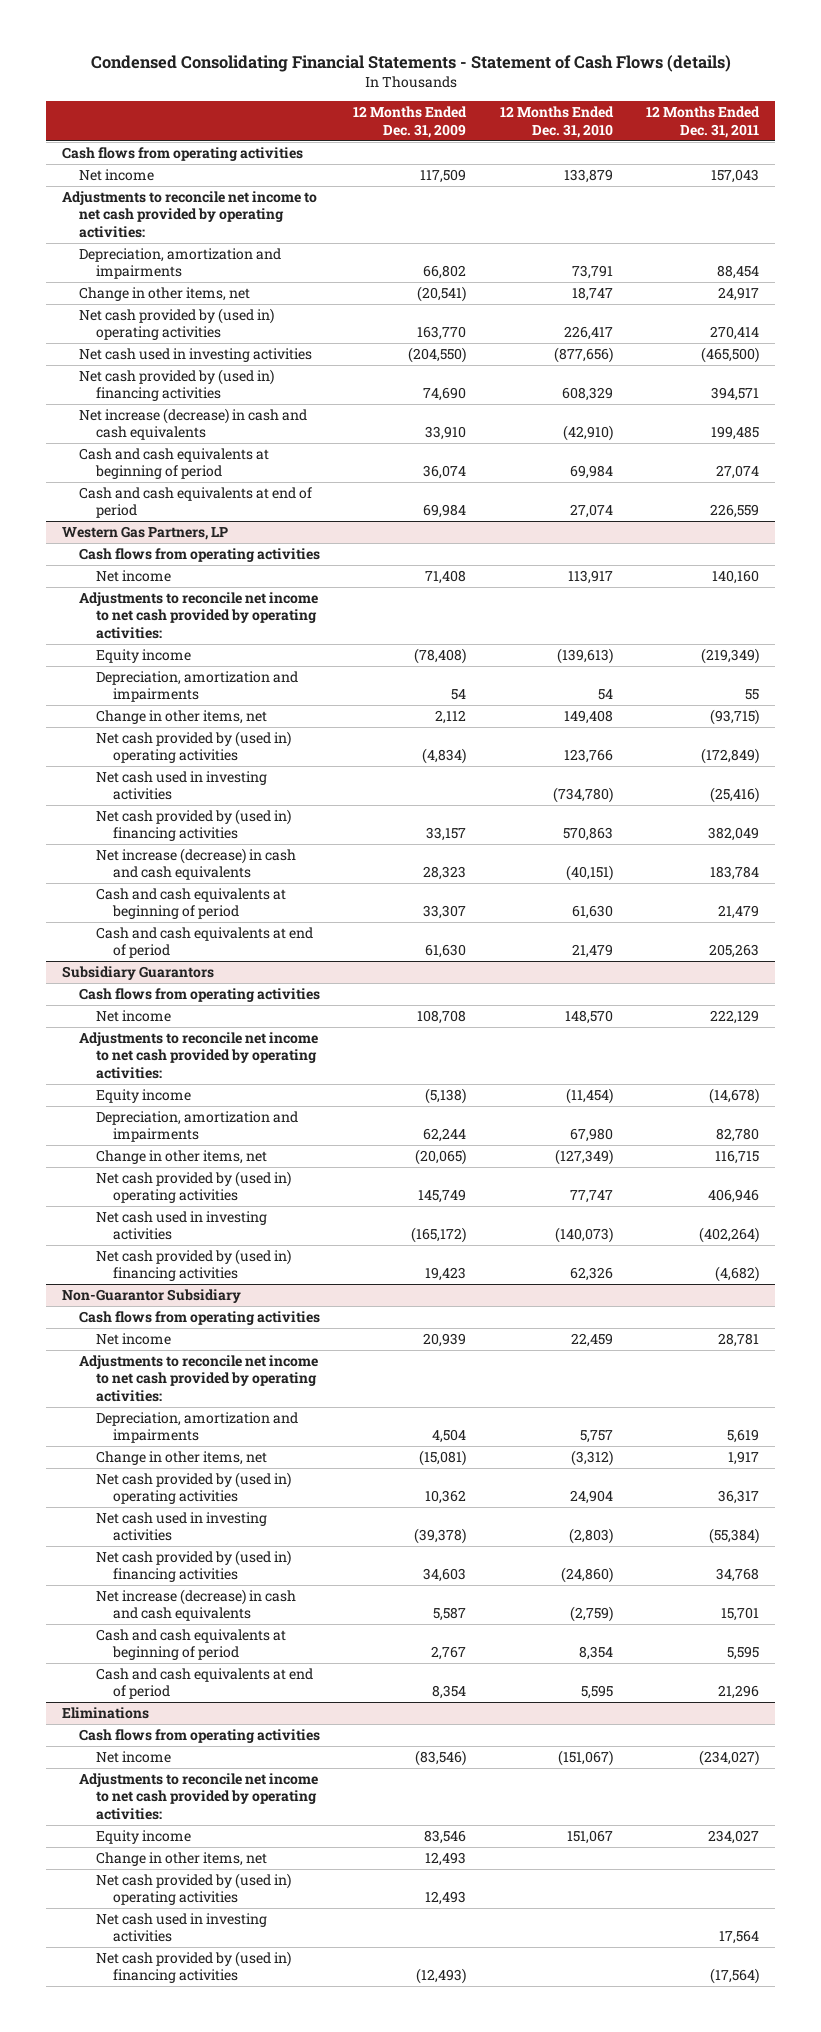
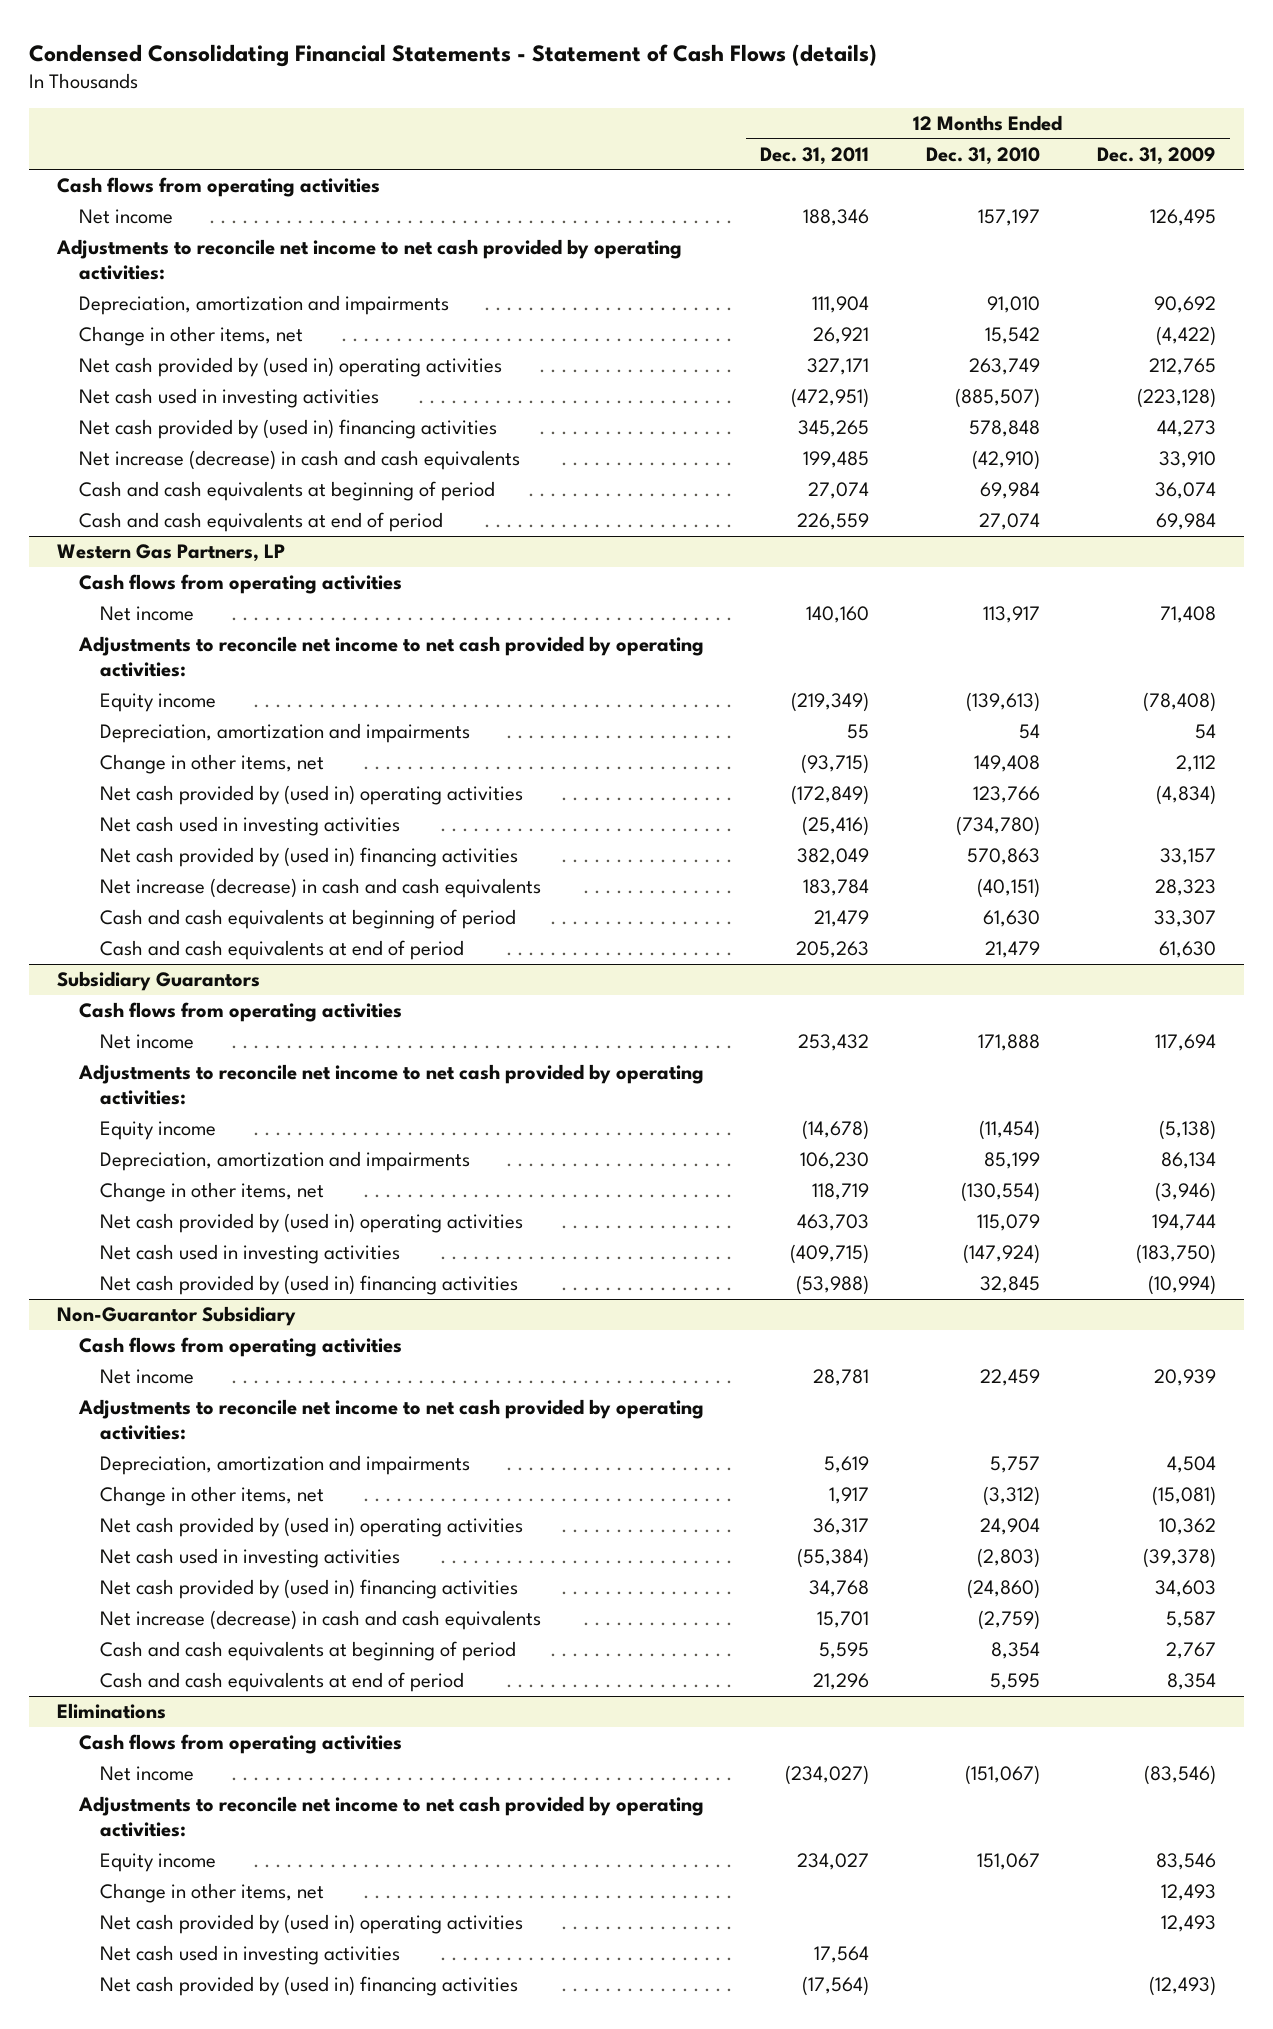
- | 12 Months Ended Dec. 31, 2009 | 12 Months Ended Dec. 31, 2010 | 12 Months Ended Dec. 31, 2011
+ | 12 Months Ended Dec. 31, 2011 | 12 Months Ended Dec. 31, 2010 | 12 Months Ended Dec. 31, 2009
- Net income | 117,509 | 133,879 | 157,043
+ Net income | 188,346 | 157,197 | 126,495
- Depreciation, amortization and impairments | 66,802 | 73,791 | 88,454
- Change in other items, net | (20,541) | 18,747 | 24,917
- Net cash provided by (used in) operating activities | 163,770 | 226,417 | 270,414
- Net cash used in investing activities | (204,550) | (877,656) | (465,500)
- Net cash provided by (used in) financing activities | 74,690 | 608,329 | 394,571
+ Depreciation, amortization and impairments | 111,904 | 91,010 | 90,692
+ Change in other items, net | 26,921 | 15,542 | (4,422)
+ Net cash provided by (used in) operating activities | 327,171 | 263,749 | 212,765
+ Net cash used in investing activities | (472,951) | (885,507) | (223,128)
+ Net cash provided by (used in) financing activities | 345,265 | 578,848 | 44,273
@ Subsidiary Guarantors
- Net income | 108,708 | 148,570 | 222,129
+ Net income | 253,432 | 171,888 | 117,694
- Depreciation, amortization and impairments | 62,244 | 67,980 | 82,780
- Change in other items, net | (20,065) | (127,349) | 116,715
- Net cash provided by (used in) operating activities | 145,749 | 77,747 | 406,946
- Net cash used in investing activities | (165,172) | (140,073) | (402,264)
- Net cash provided by (used in) financing activities | 19,423 | 62,326 | (4,682)
+ Depreciation, amortization and impairments | 106,230 | 85,199 | 86,134
+ Change in other items, net | 118,719 | (130,554) | (3,946)
+ Net cash provided by (used in) operating activities | 463,703 | 115,079 | 194,744
+ Net cash used in investing activities | (409,715) | (147,924) | (183,750)
+ Net cash provided by (used in) financing activities | (53,988) | 32,845 | (10,994)

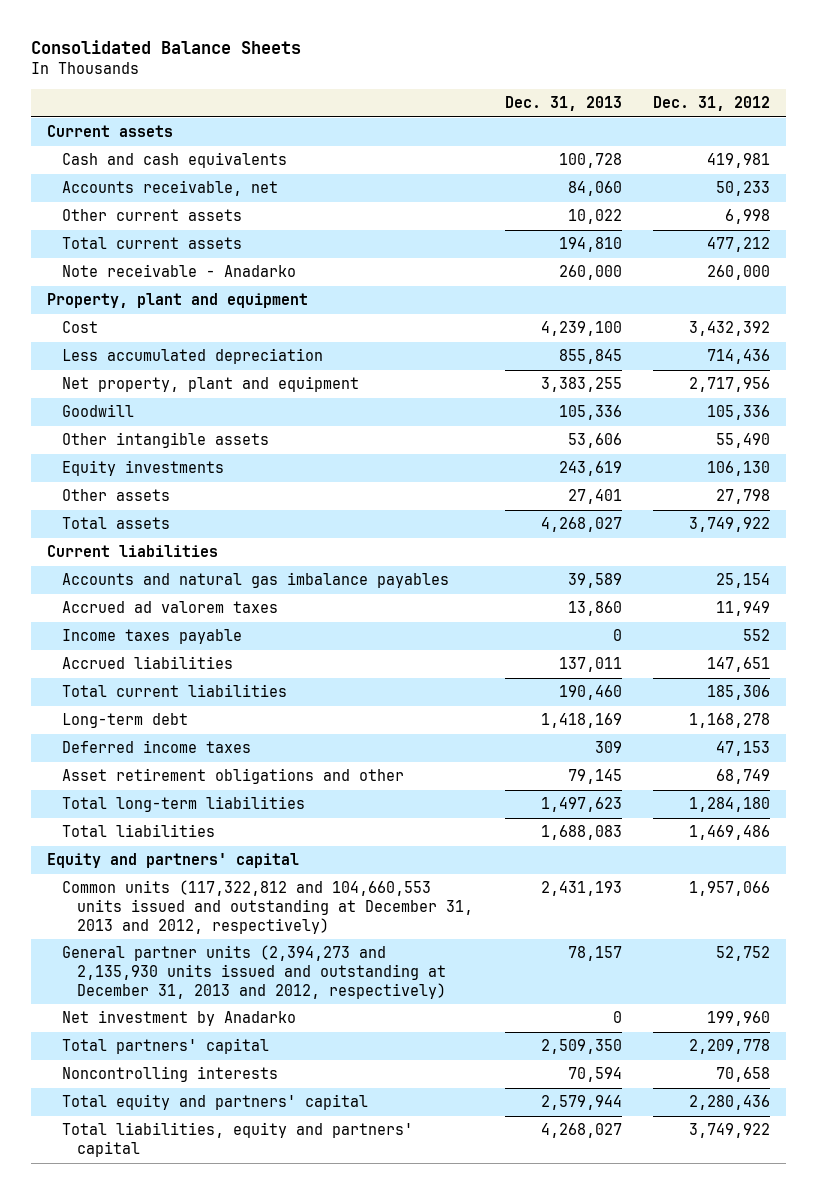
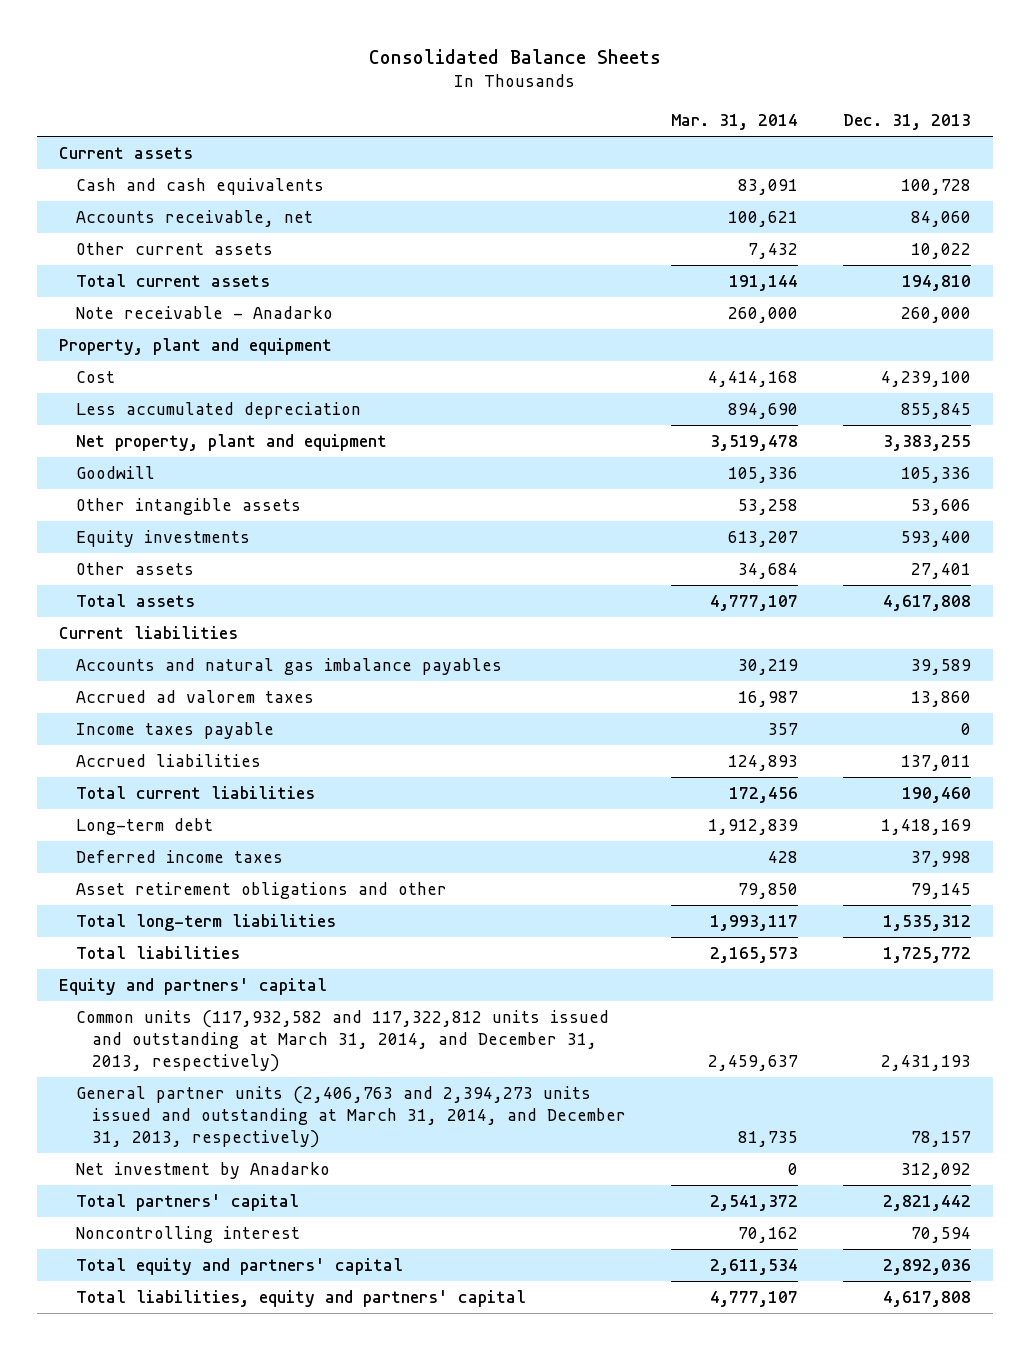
- | Dec. 31, 2013 | Dec. 31, 2012
+ | Mar. 31, 2014 | Dec. 31, 2013
- Equity investments | 243,619 | 106,130
+ Equity investments | 613,207 | 593,400
- Total assets | 4,268,027 | 3,749,922
+ Total assets | 4,777,107 | 4,617,808
- Deferred income taxes | 309 | 47,153
+ Deferred income taxes | 428 | 37,998
- Total long-term liabilities | 1,497,623 | 1,284,180
- Total liabilities | 1,688,083 | 1,469,486
+ Total long-term liabilities | 1,993,117 | 1,535,312
+ Total liabilities | 2,165,573 | 1,725,772
- Common units (117,322,812 and 104,660,553 units issued and outstanding at December 31, 2013 and 2012, respectively) | 2,431,193 | 1,957,066
- General partner units (2,394,273 and 2,135,930 units issued and outstanding at December 31, 2013 and 2012, respectively) | 78,157 | 52,752
- Net investment by Anadarko | 0 | 199,960
- Total partners' capital | 2,509,350 | 2,209,778
- Noncontrolling interests | 70,594 | 70,658
- Total equity and partners' capital | 2,579,944 | 2,280,436
- Total liabilities, equity and partners' capital | 4,268,027 | 3,749,922
+ Common units (117,932,582 and 117,322,812 units issued and outstanding at March 31, 2014, and December 31, 2013, respectively) | 2,459,637 | 2,431,193
+ General partner units (2,406,763 and 2,394,273 units issued and outstanding at March 31, 2014, and December 31, 2013, respectively) | 81,735 | 78,157
+ Net investment by Anadarko | 0 | 312,092
+ Total partners' capital | 2,541,372 | 2,821,442
+ Noncontrolling interest | 70,162 | 70,594
+ Total equity and partners' capital | 2,611,534 | 2,892,036
+ Total liabilities, equity and partners' capital | 4,777,107 | 4,617,808

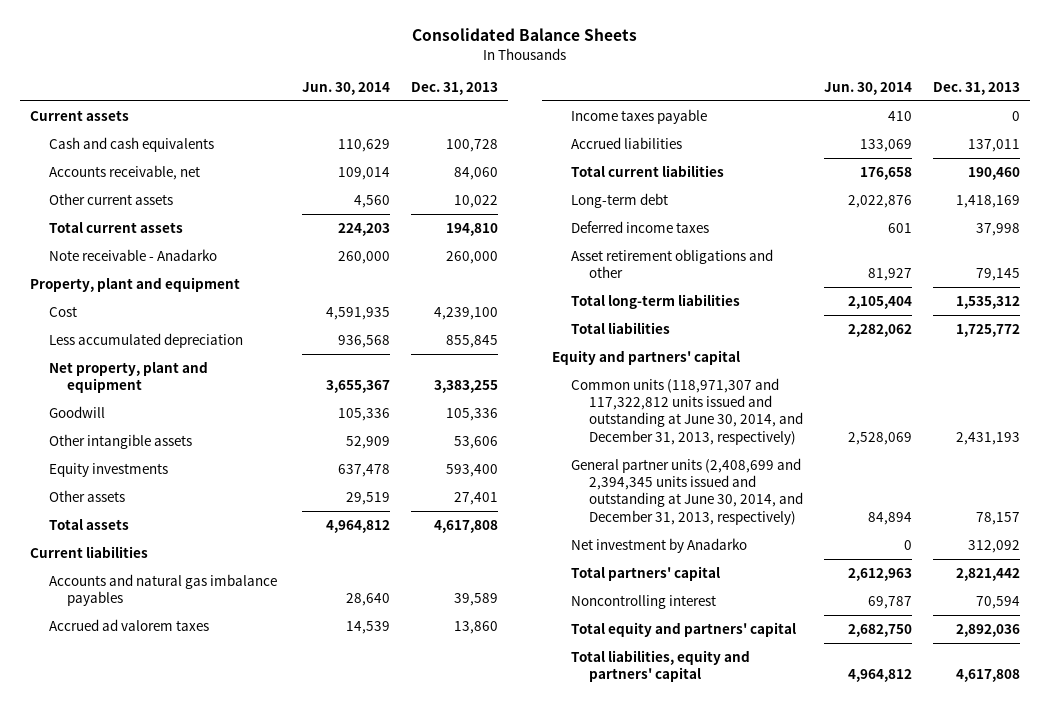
- | Mar. 31, 2014 | Dec. 31, 2013
+ | Jun. 30, 2014 | Dec. 31, 2013
- Common units (117,932,582 and 117,322,812 units issued and outstanding at March 31, 2014, and December 31, 2013, respectively) | 2,459,637 | 2,431,193
- General partner units (2,406,763 and 2,394,273 units issued and outstanding at March 31, 2014, and December 31, 2013, respectively) | 81,735 | 78,157
+ Common units (118,971,307 and 117,322,812 units issued and outstanding at June 30, 2014, and December 31, 2013, respectively) | 2,528,069 | 2,431,193
+ General partner units (2,408,699 and 2,394,345 units issued and outstanding at June 30, 2014, and December 31, 2013, respectively) | 84,894 | 78,157

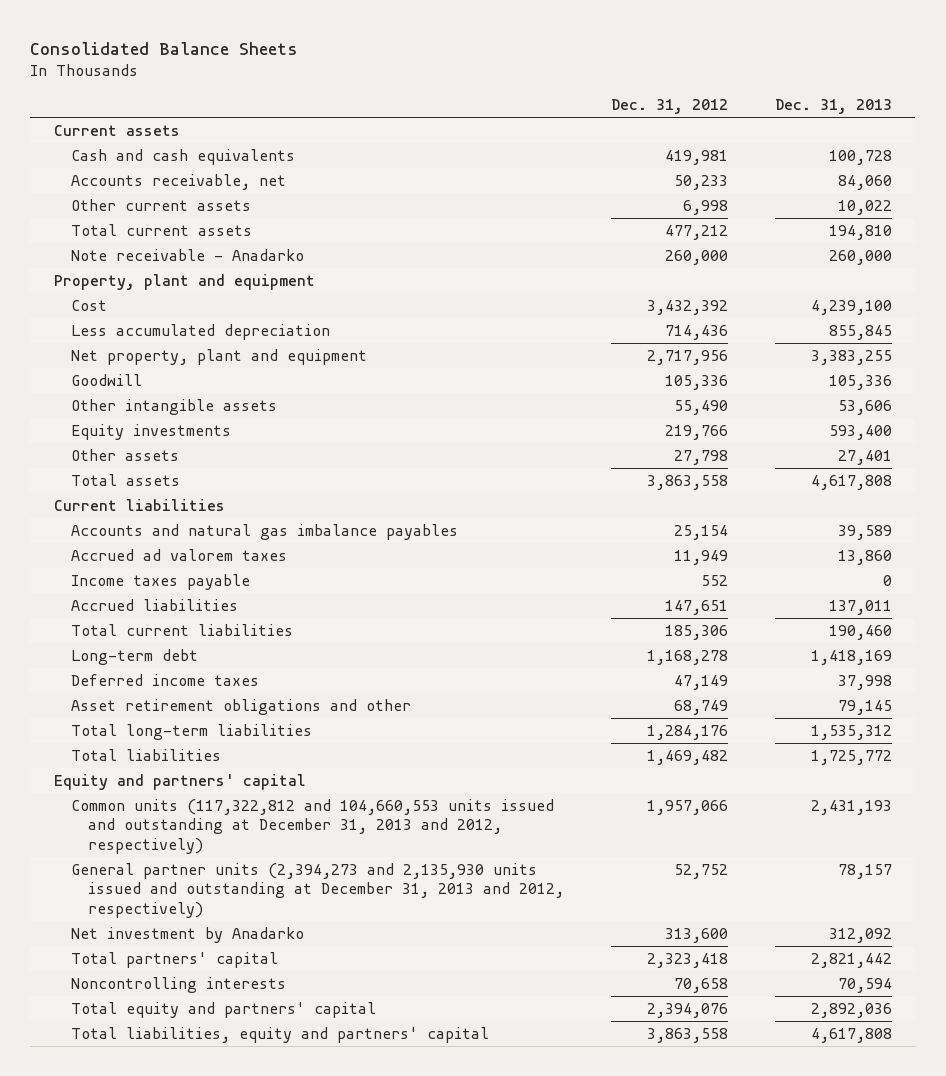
- | Jun. 30, 2014 | Dec. 31, 2013
+ | Dec. 31, 2012 | Dec. 31, 2013
- Common units (118,971,307 and 117,322,812 units issued and outstanding at June 30, 2014, and December 31, 2013, respectively) | 2,528,069 | 2,431,193
- General partner units (2,408,699 and 2,394,345 units issued and outstanding at June 30, 2014, and December 31, 2013, respectively) | 84,894 | 78,157
+ Common units (117,322,812 and 104,660,553 units issued and outstanding at December 31, 2013 and 2012, respectively) | 1,957,066 | 2,431,193
+ General partner units (2,394,273 and 2,135,930 units issued and outstanding at December 31, 2013 and 2012, respectively) | 52,752 | 78,157
- Noncontrolling interest | 69,787 | 70,594
+ Noncontrolling interests | 70,658 | 70,594

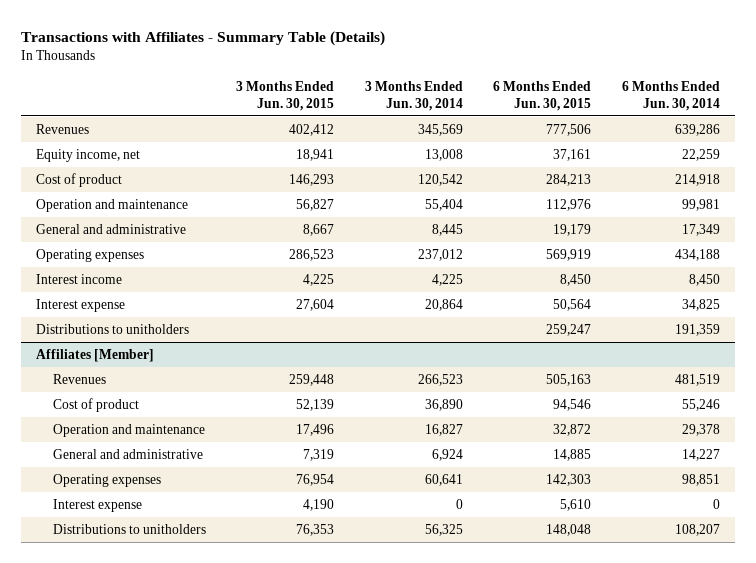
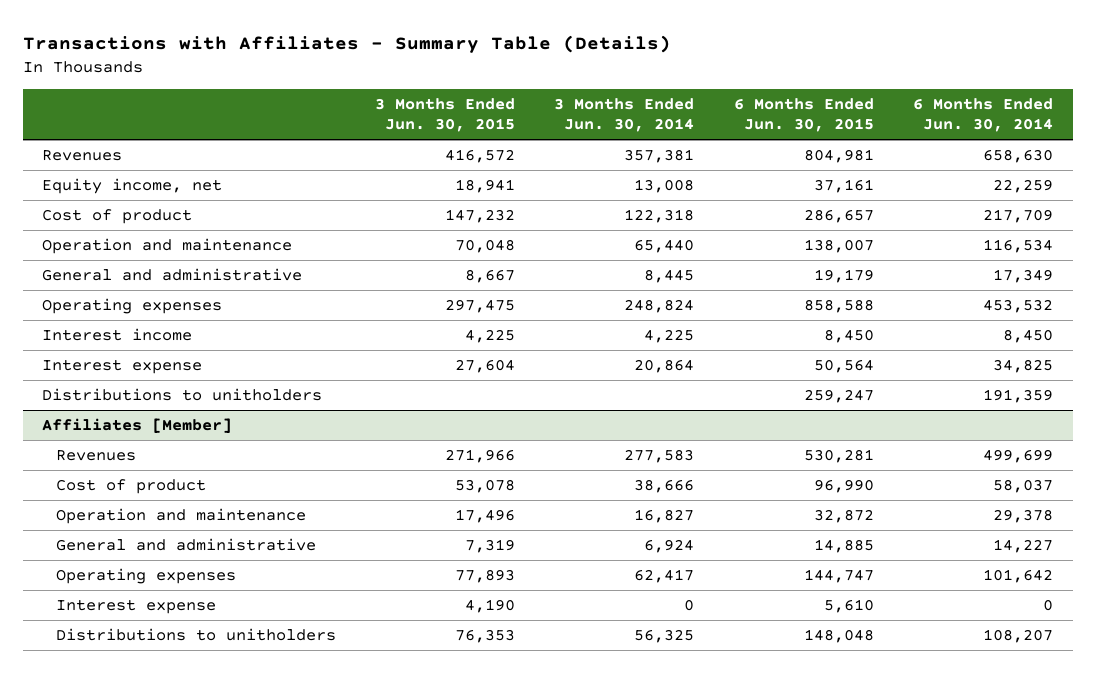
- Revenues | 402,412 | 345,569 | 777,506 | 639,286
+ Revenues | 416,572 | 357,381 | 804,981 | 658,630
- Cost of product | 146,293 | 120,542 | 284,213 | 214,918
- Operation and maintenance | 56,827 | 55,404 | 112,976 | 99,981
+ Cost of product | 147,232 | 122,318 | 286,657 | 217,709
+ Operation and maintenance | 70,048 | 65,440 | 138,007 | 116,534
- Operating expenses | 286,523 | 237,012 | 569,919 | 434,188
+ Operating expenses | 297,475 | 248,824 | 858,588 | 453,532
@ Affiliates [Member]
- Revenues | 259,448 | 266,523 | 505,163 | 481,519
- Cost of product | 52,139 | 36,890 | 94,546 | 55,246
+ Revenues | 271,966 | 277,583 | 530,281 | 499,699
+ Cost of product | 53,078 | 38,666 | 96,990 | 58,037
- Operating expenses | 76,954 | 60,641 | 142,303 | 98,851
+ Operating expenses | 77,893 | 62,417 | 144,747 | 101,642

